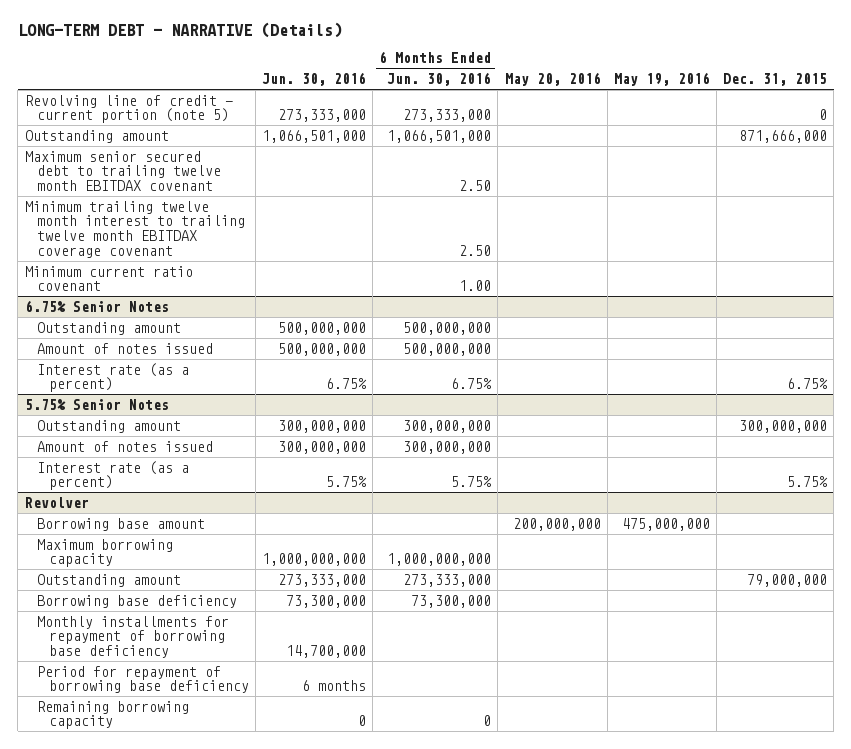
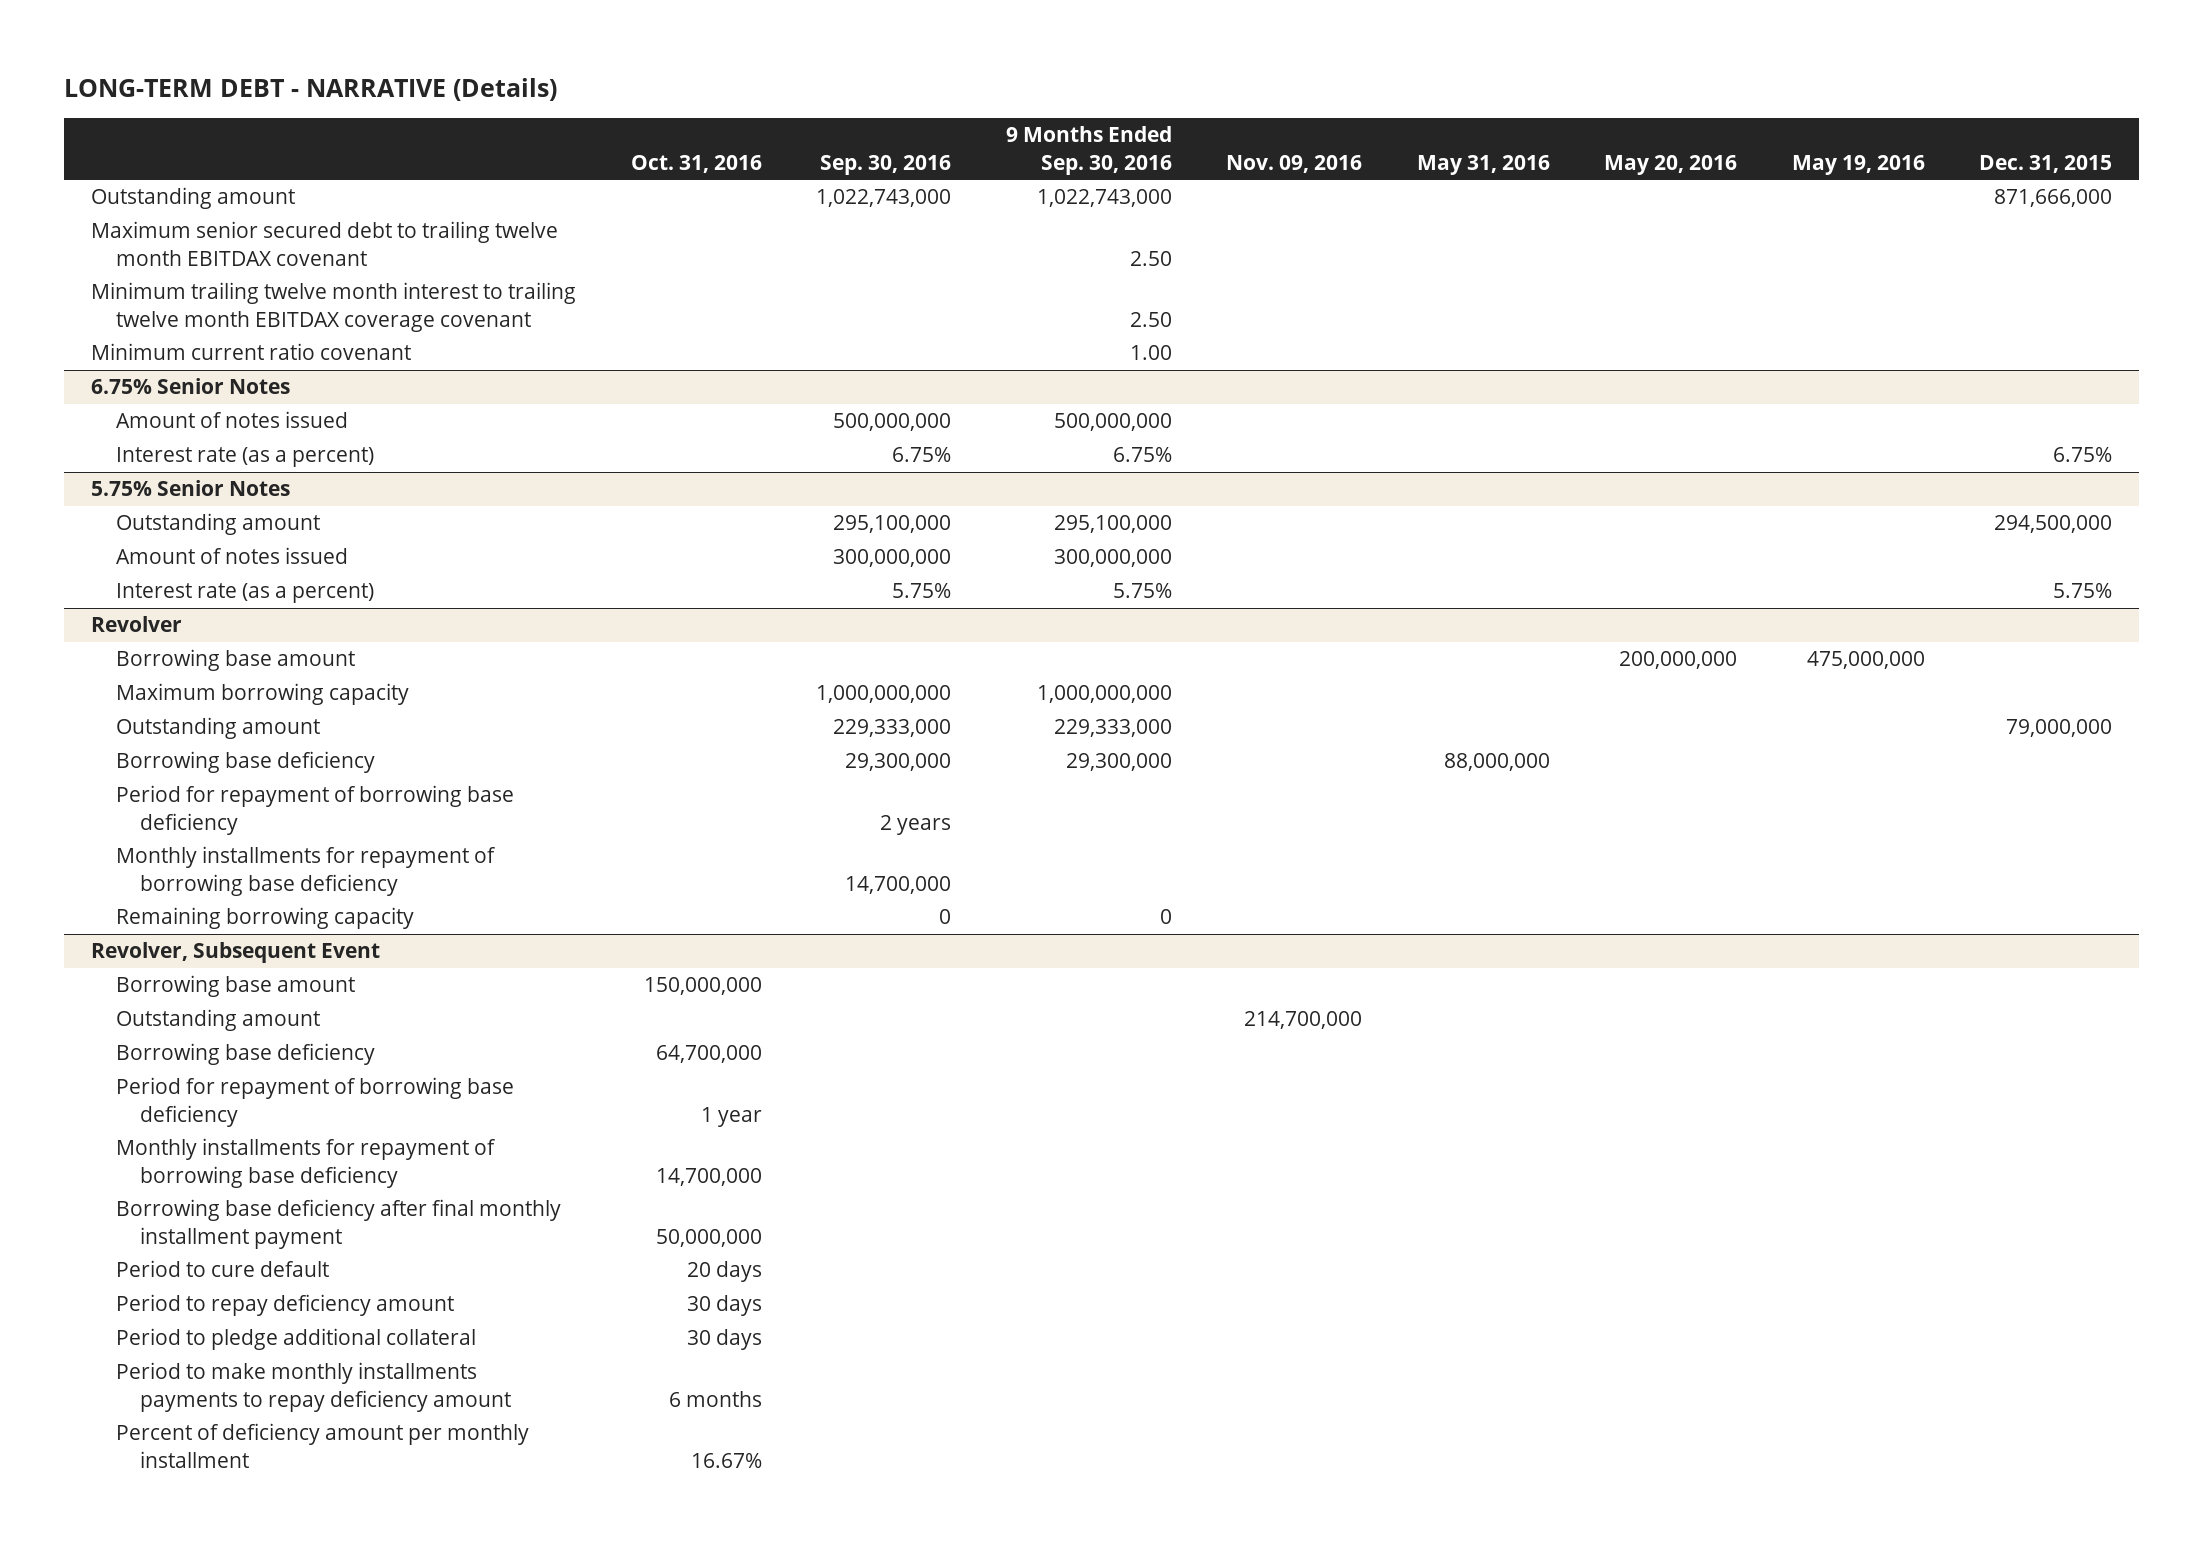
- | Jun. 30, 2016 | 6 Months Ended Jun. 30, 2016 | May 20, 2016 | May 19, 2016 | Dec. 31, 2015
+ | Oct. 31, 2016 | Sep. 30, 2016 | 9 Months Ended Sep. 30, 2016 | Nov. 09, 2016 | May 31, 2016 | May 20, 2016 | May 19, 2016 | Dec. 31, 2015
- Revolving line of credit - current portion (note 5) | 273,333,000 | 273,333,000 | | | 0
@ 6.75% Senior Notes
- Outstanding amount | 500,000,000 | 500,000,000 | | |
@ 5.75% Senior Notes
- Outstanding amount | 300,000,000 | 300,000,000 | | | 300,000,000
+ Outstanding amount | | 295,100,000 | 295,100,000 | | | | | 294,500,000
@ Revolver
moved down: Monthly installments for repayment of borrowing base deficiency | | 14,700,000 | | | | | |
+ Revolver, Subsequent Event
+ Borrowing base amount | 150,000,000 | | | | | | |
+ Outstanding amount | | | | 214,700,000 | | | |
+ Borrowing base deficiency | 64,700,000 | | | | | | |
+ Period for repayment of borrowing base deficiency | 1 year | | | | | | |
+ Monthly installments for repayment of borrowing base deficiency | 14,700,000 | | | | | | |
+ Borrowing base deficiency after final monthly installment payment | 50,000,000 | | | | | | |
+ Period to cure default | 20 days | | | | | | |
+ Period to repay deficiency amount | 30 days | | | | | | |
+ Period to pledge additional collateral | 30 days | | | | | | |
+ Period to make monthly installments payments to repay deficiency amount | 6 months | | | | | | |
+ Percent of deficiency amount per monthly installment | 16.67% | | | | | | |

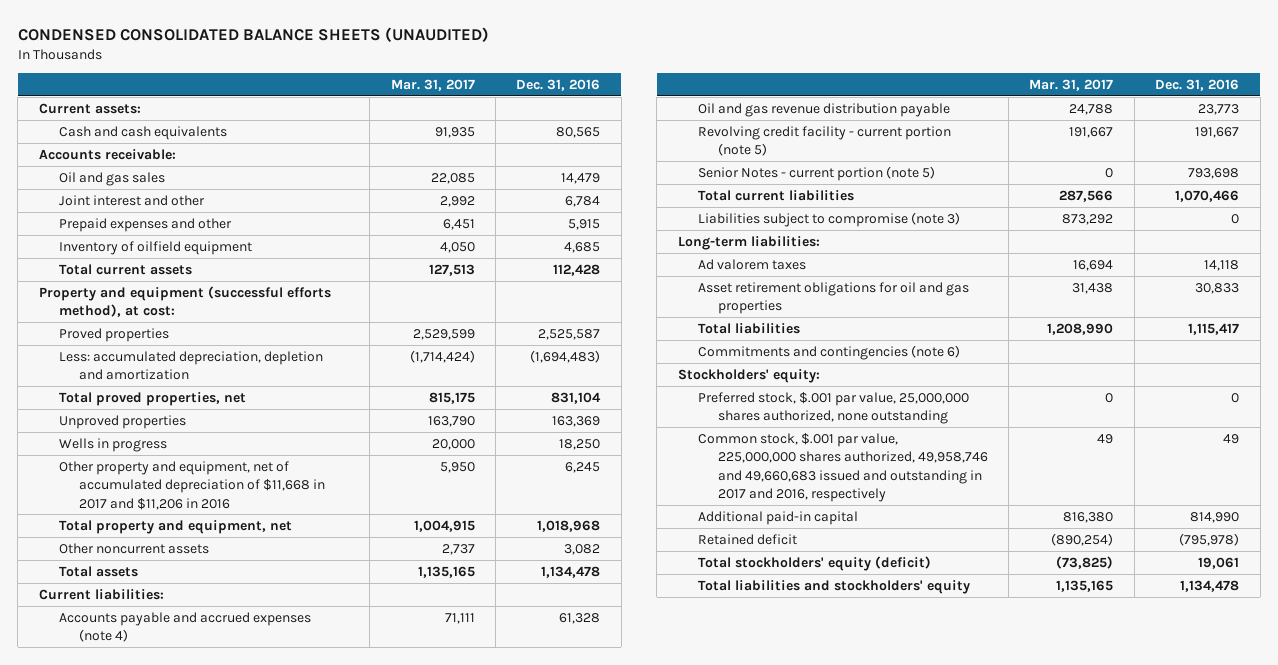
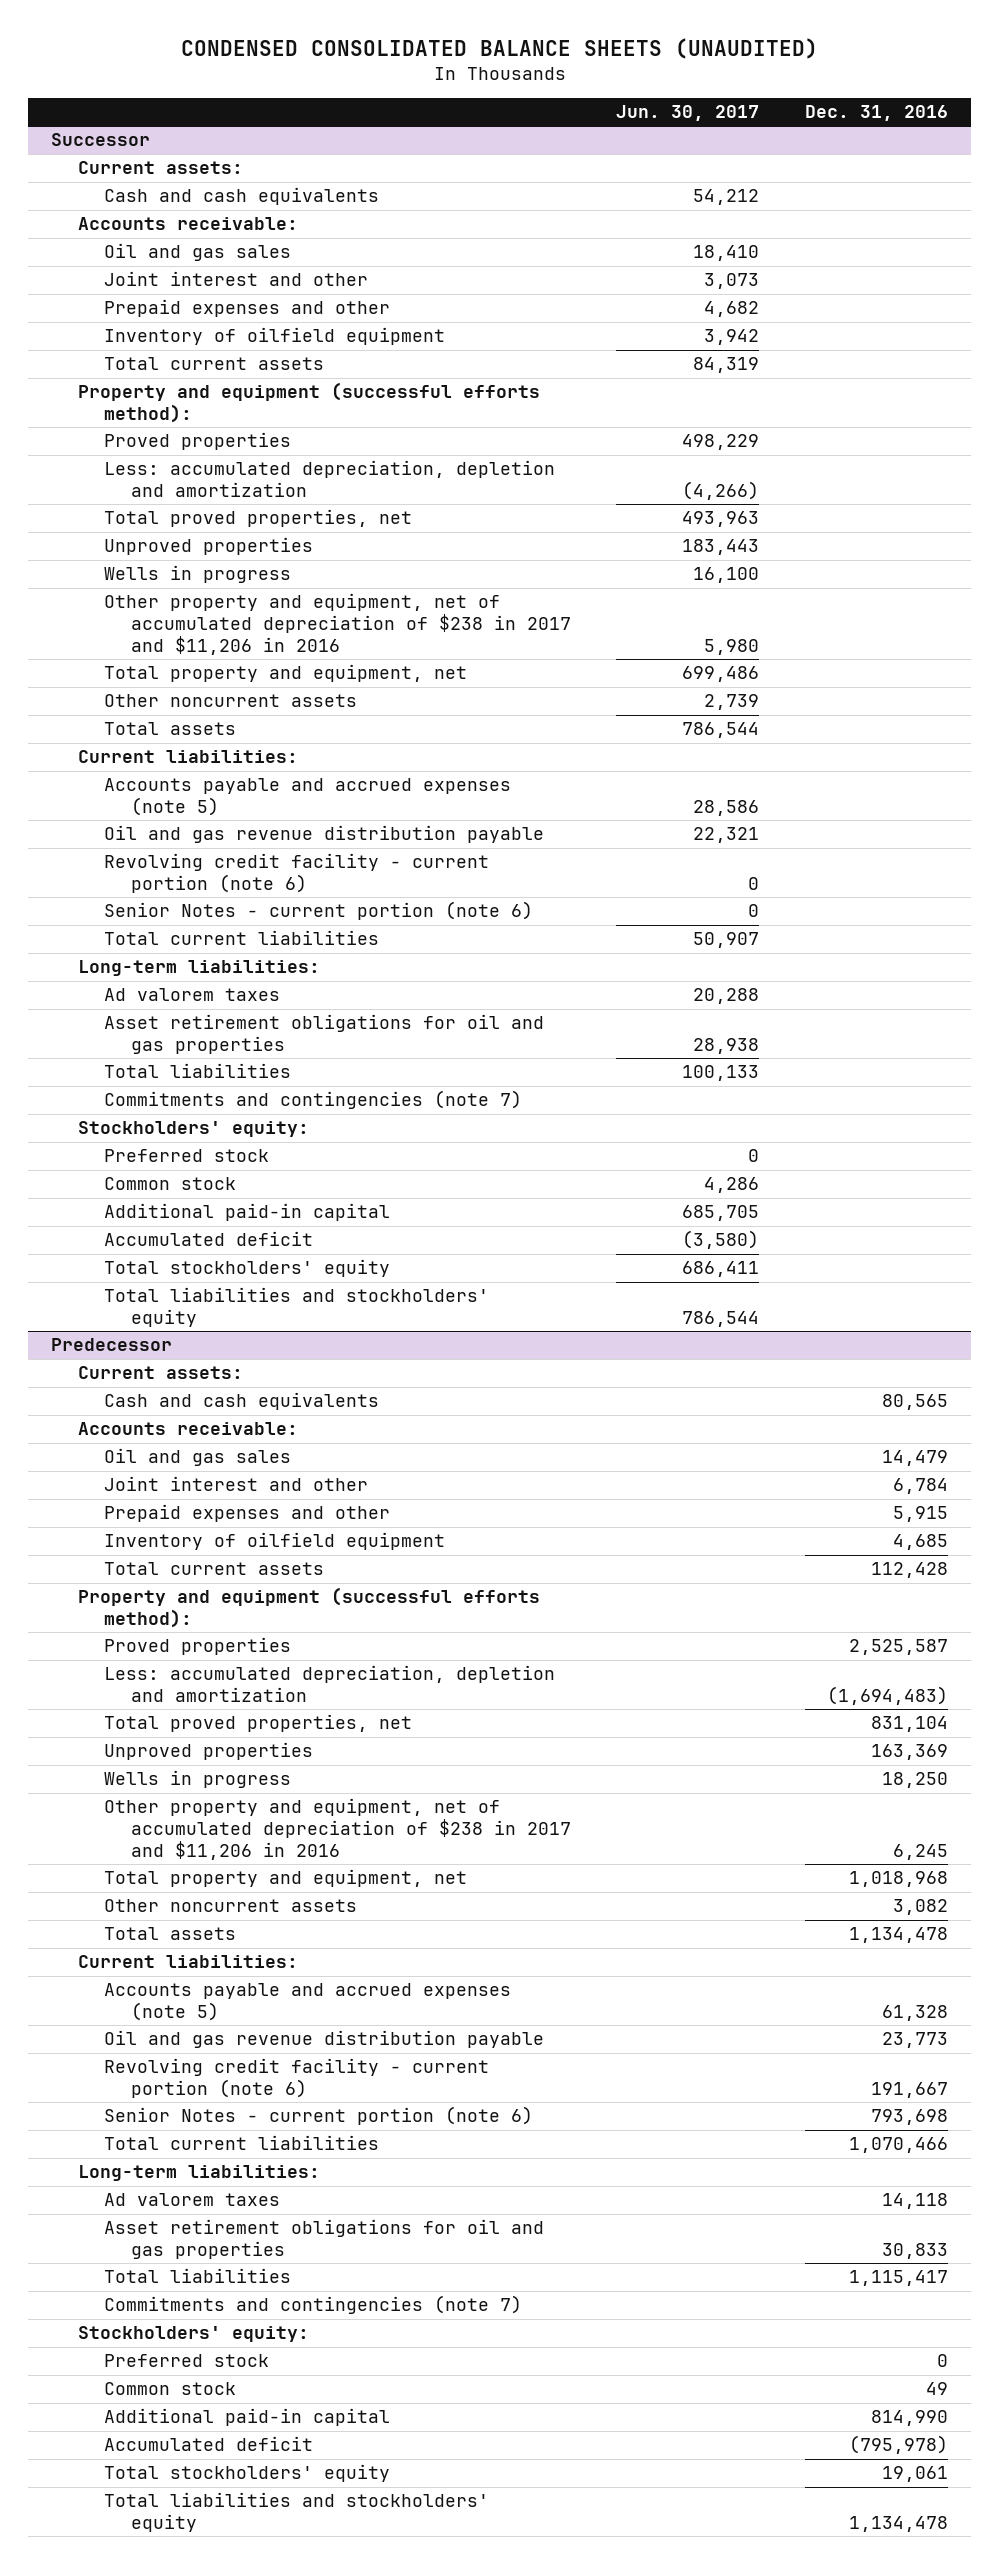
- | Mar. 31, 2017 | Dec. 31, 2016
+ | Jun. 30, 2017 | Dec. 31, 2016
+ Successor
+ Current assets:
+ Cash and cash equivalents | 54,212 |
+ Accounts receivable:
+ Oil and gas sales | 18,410 |
+ Joint interest and other | 3,073 |
+ Prepaid expenses and other | 4,682 |
+ Inventory of oilfield equipment | 3,942 |
+ Total current assets | 84,319 |
+ Property and equipment (successful efforts method):
+ Proved properties | 498,229 |
+ Less: accumulated depreciation, depletion and amortization | (4,266) |
+ Total proved properties, net | 493,963 |
+ Unproved properties | 183,443 |
+ Wells in progress | 16,100 |
+ Other property and equipment, net of accumulated depreciation of $238 in 2017 and $11,206 in 2016 | 5,980 |
+ Total property and equipment, net | 699,486 |
+ Other noncurrent assets | 2,739 |
+ Total assets | 786,544 |
+ Current liabilities:
+ Accounts payable and accrued expenses (note 5) | 28,586 |
+ Oil and gas revenue distribution payable | 22,321 |
+ Revolving credit facility - current portion (note 6) | 0 |
+ Senior Notes - current portion (note 6) | 0 |
+ Total current liabilities | 50,907 |
+ Long-term liabilities:
+ Ad valorem taxes | 20,288 |
+ Asset retirement obligations for oil and gas properties | 28,938 |
+ Total liabilities | 100,133 |
+ Commitments and contingencies (note 7)
+ Stockholders' equity:
+ Preferred stock | 0 |
+ Common stock | 4,286 |
+ Additional paid-in capital | 685,705 |
+ Accumulated deficit | (3,580) |
+ Total stockholders' equity | 686,411 |
+ Total liabilities and stockholders' equity | 786,544 |
+ Predecessor
- Property and equipment (successful efforts method), at cost:
+ Property and equipment (successful efforts method):
- Other property and equipment, net of accumulated depreciation of $11,668 in 2017 and $11,206 in 2016 | 5,950 | 6,245
+ Other property and equipment, net of accumulated depreciation of $238 in 2017 and $11,206 in 2016 | | 6,245
- Accounts payable and accrued expenses (note 4) | 71,111 | 61,328
+ Accounts payable and accrued expenses (note 5) | | 61,328
- Revolving credit facility - current portion (note 5) | 191,667 | 191,667
- Senior Notes - current portion (note 5) | 0 | 793,698
+ Revolving credit facility - current portion (note 6) | | 191,667
+ Senior Notes - current portion (note 6) | | 793,698
- Liabilities subject to compromise (note 3) | 873,292 | 0
- Commitments and contingencies (note 6)
+ Commitments and contingencies (note 7)
- Preferred stock, $.001 par value, 25,000,000 shares authorized, none outstanding | 0 | 0
- Common stock, $.001 par value, 225,000,000 shares authorized, 49,958,746 and 49,660,683 issued and outstanding in 2017 and 2016, respectively | 49 | 49
+ Preferred stock | | 0
+ Common stock | | 49
- Retained deficit | (890,254) | (795,978)
- Total stockholders' equity (deficit) | (73,825) | 19,061
+ Accumulated deficit | | (795,978)
+ Total stockholders' equity | | 19,061

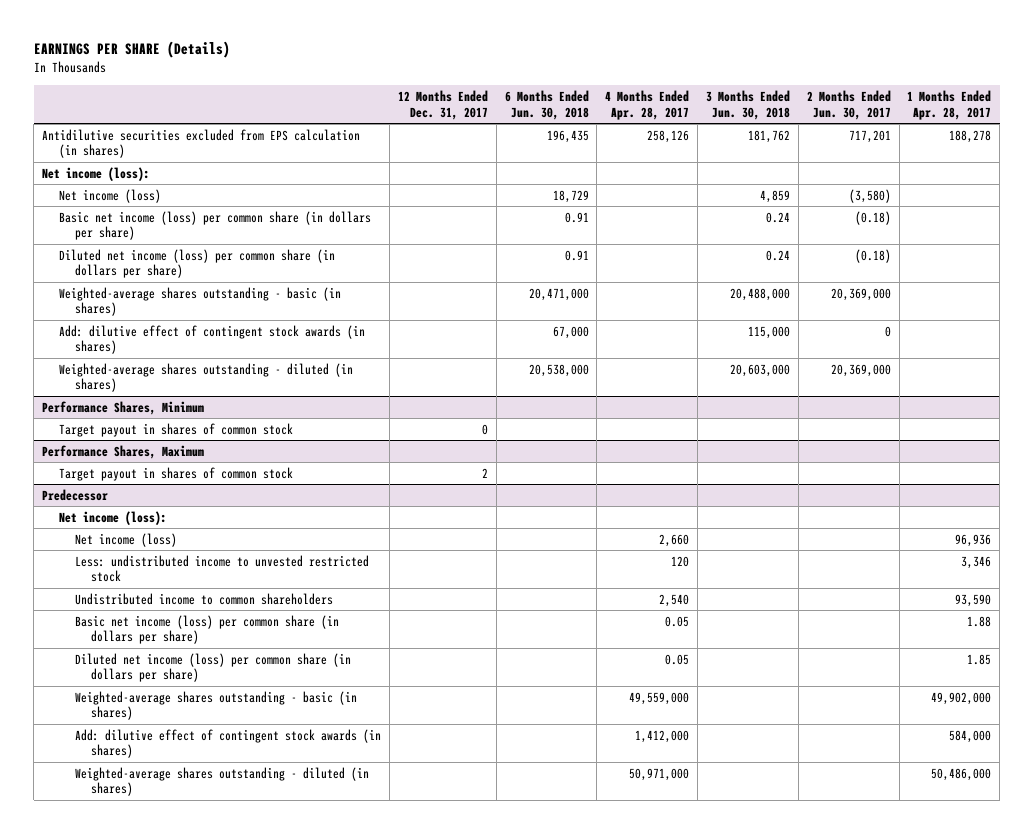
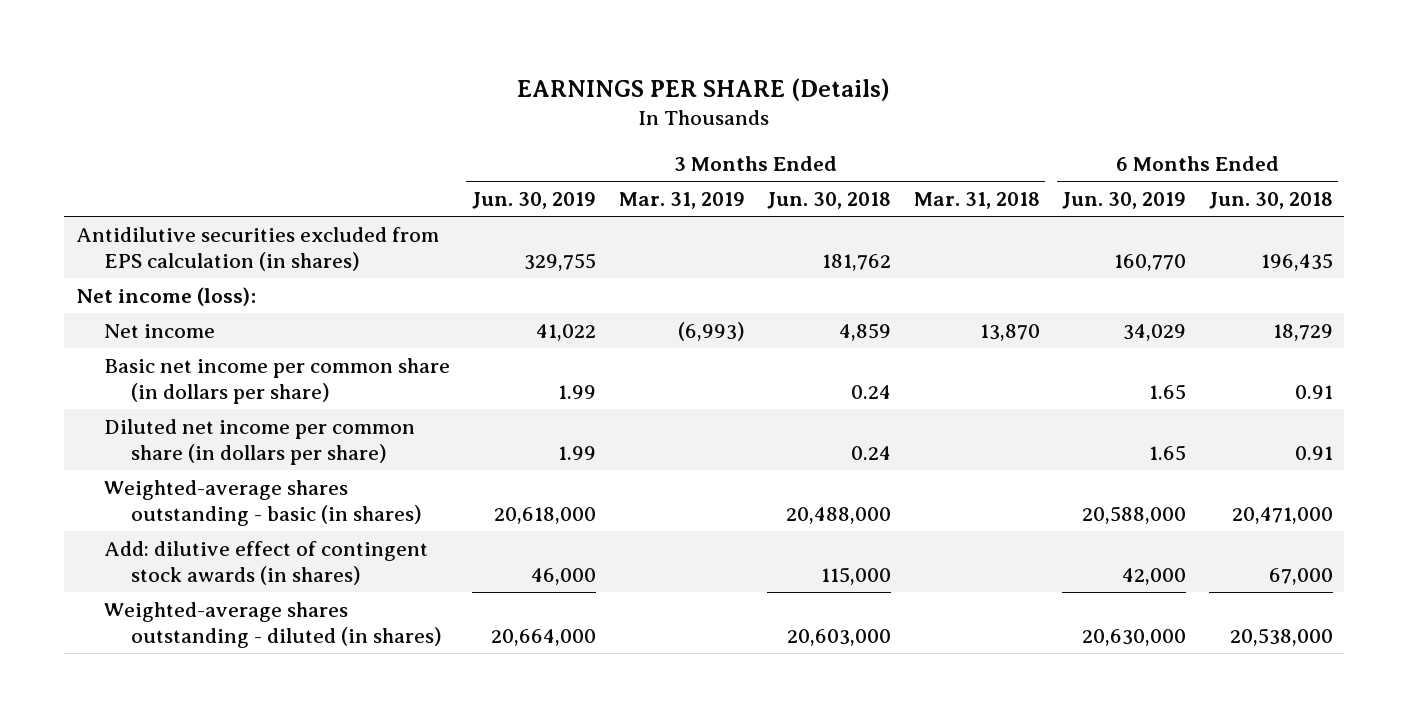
- | 12 Months Ended Dec. 31, 2017 | 6 Months Ended Jun. 30, 2018 | 4 Months Ended Apr. 28, 2017 | 3 Months Ended Jun. 30, 2018 | 2 Months Ended Jun. 30, 2017 | 1 Months Ended Apr. 28, 2017
+ | 3 Months Ended Jun. 30, 2019 | 3 Months Ended Mar. 31, 2019 | 3 Months Ended Jun. 30, 2018 | 3 Months Ended Mar. 31, 2018 | 6 Months Ended Jun. 30, 2019 | 6 Months Ended Jun. 30, 2018
- Net income (loss) | | 18,729 | | 4,859 | (3,580) |
- Basic net income (loss) per common share (in dollars per share) | | 0.91 | | 0.24 | (0.18) |
- Diluted net income (loss) per common share (in dollars per share) | | 0.91 | | 0.24 | (0.18) |
+ Net income | 41,022 | (6,993) | 4,859 | 13,870 | 34,029 | 18,729
+ Basic net income per common share (in dollars per share) | 1.99 | | 0.24 | | 1.65 | 0.91
+ Diluted net income per common share (in dollars per share) | 1.99 | | 0.24 | | 1.65 | 0.91
- Performance Shares, Minimum
- Target payout in shares of common stock | 0 | | | | |
- Performance Shares, Maximum
- Target payout in shares of common stock | 2 | | | | |
- Predecessor
- Net income (loss):
- Net income (loss) | | | 2,660 | | | 96,936
- Less: undistributed income to unvested restricted stock | | | 120 | | | 3,346
- Undistributed income to common shareholders | | | 2,540 | | | 93,590
- Basic net income (loss) per common share (in dollars per share) | | | 0.05 | | | 1.88
- Diluted net income (loss) per common share (in dollars per share) | | | 0.05 | | | 1.85
- Weighted-average shares outstanding - basic (in shares) | | | 49,559,000 | | | 49,902,000
- Add: dilutive effect of contingent stock awards (in shares) | | | 1,412,000 | | | 584,000
- Weighted-average shares outstanding - diluted (in shares) | | | 50,971,000 | | | 50,486,000

